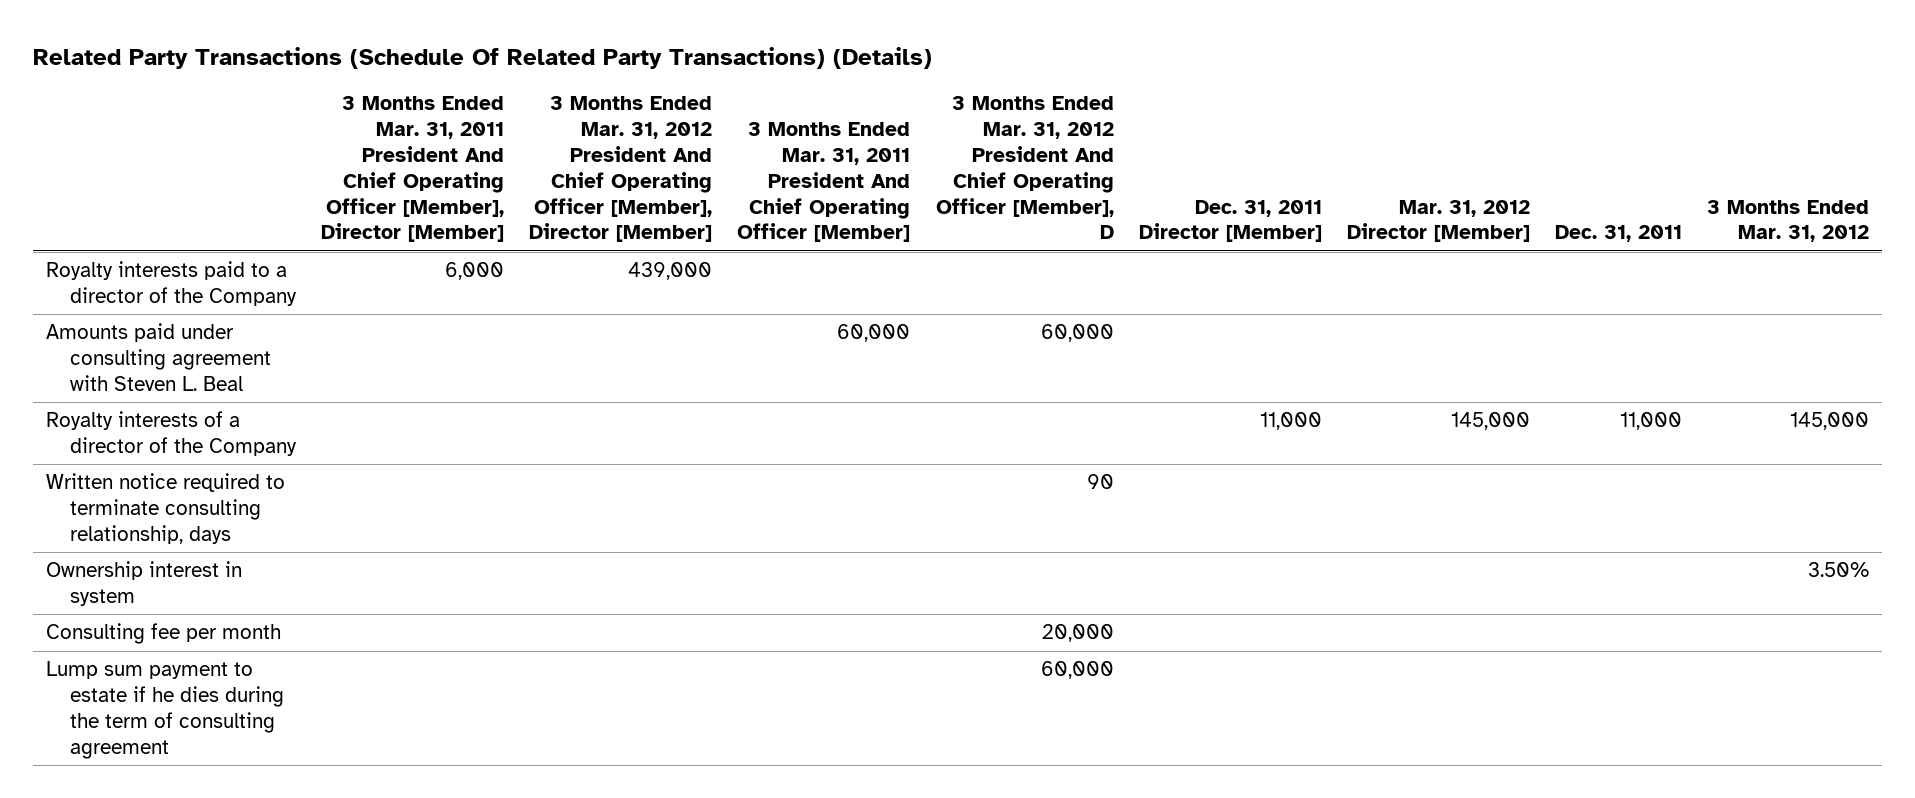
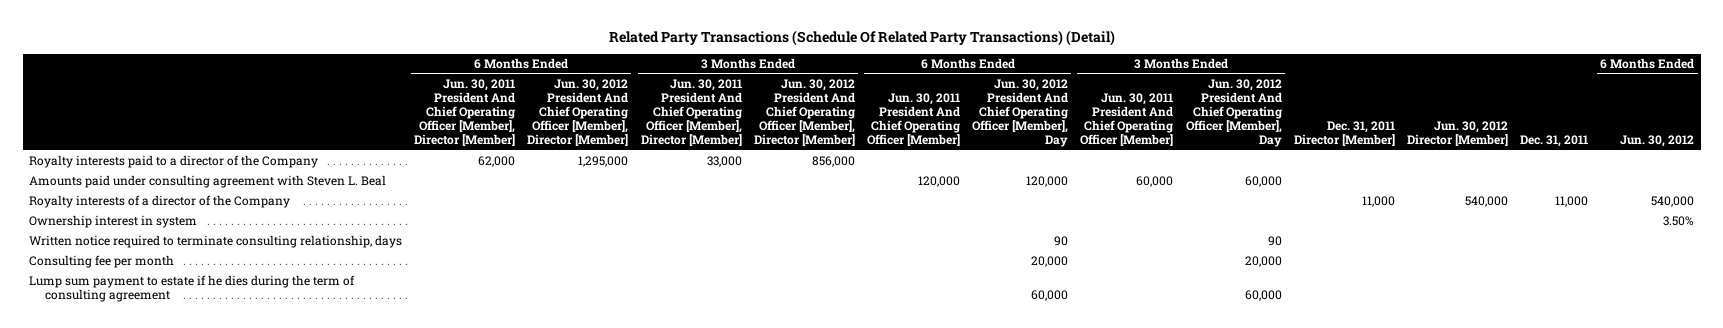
- Related Party Transactions (Schedule Of Related Party Transactions) (Details)
+ Related Party Transactions (Schedule Of Related Party Transactions) (Detail)
- | 3 Months Ended Mar. 31, 2011 President And Chief Operating Officer [Member], Director [Member] | 3 Months Ended Mar. 31, 2012 President And Chief Operating Officer [Member], Director [Member] | 3 Months Ended Mar. 31, 2011 President And Chief Operating Officer [Member] | 3 Months Ended Mar. 31, 2012 President And Chief Operating Officer [Member], D | Dec. 31, 2011 Director [Member] | Mar. 31, 2012 Director [Member] | Dec. 31, 2011 | 3 Months Ended Mar. 31, 2012
+ | 6 Months Ended Jun. 30, 2011 President And Chief Operating Officer [Member], Director [Member] | 6 Months Ended Jun. 30, 2012 President And Chief Operating Officer [Member], Director [Member] | 3 Months Ended Jun. 30, 2011 President And Chief Operating Officer [Member], Director [Member] | 3 Months Ended Jun. 30, 2012 President And Chief Operating Officer [Member], Director [Member] | 6 Months Ended Jun. 30, 2011 President And Chief Operating Officer [Member] | 6 Months Ended Jun. 30, 2012 President And Chief Operating Officer [Member], Day | 3 Months Ended Jun. 30, 2011 President And Chief Operating Officer [Member] | 3 Months Ended Jun. 30, 2012 President And Chief Operating Officer [Member], Day | Dec. 31, 2011 Director [Member] | Jun. 30, 2012 Director [Member] | Dec. 31, 2011 | 6 Months Ended Jun. 30, 2012
moved down: Written notice required to terminate consulting relationship, days | | | | | | 90 | | 90 | | | |

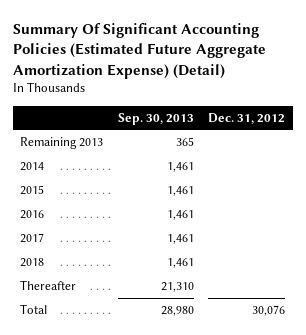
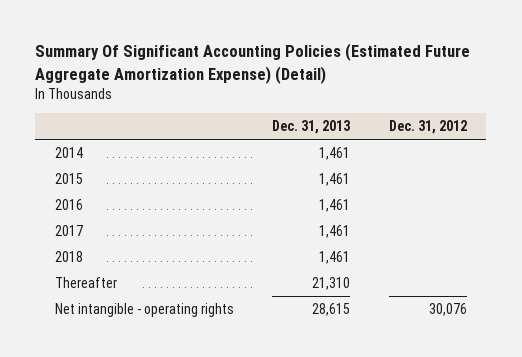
- | Sep. 30, 2013 | Dec. 31, 2012
+ | Dec. 31, 2013 | Dec. 31, 2012
- Remaining 2013 | 365 |
- Total | 28,980 | 30,076
+ Net intangible - operating rights | 28,615 | 30,076

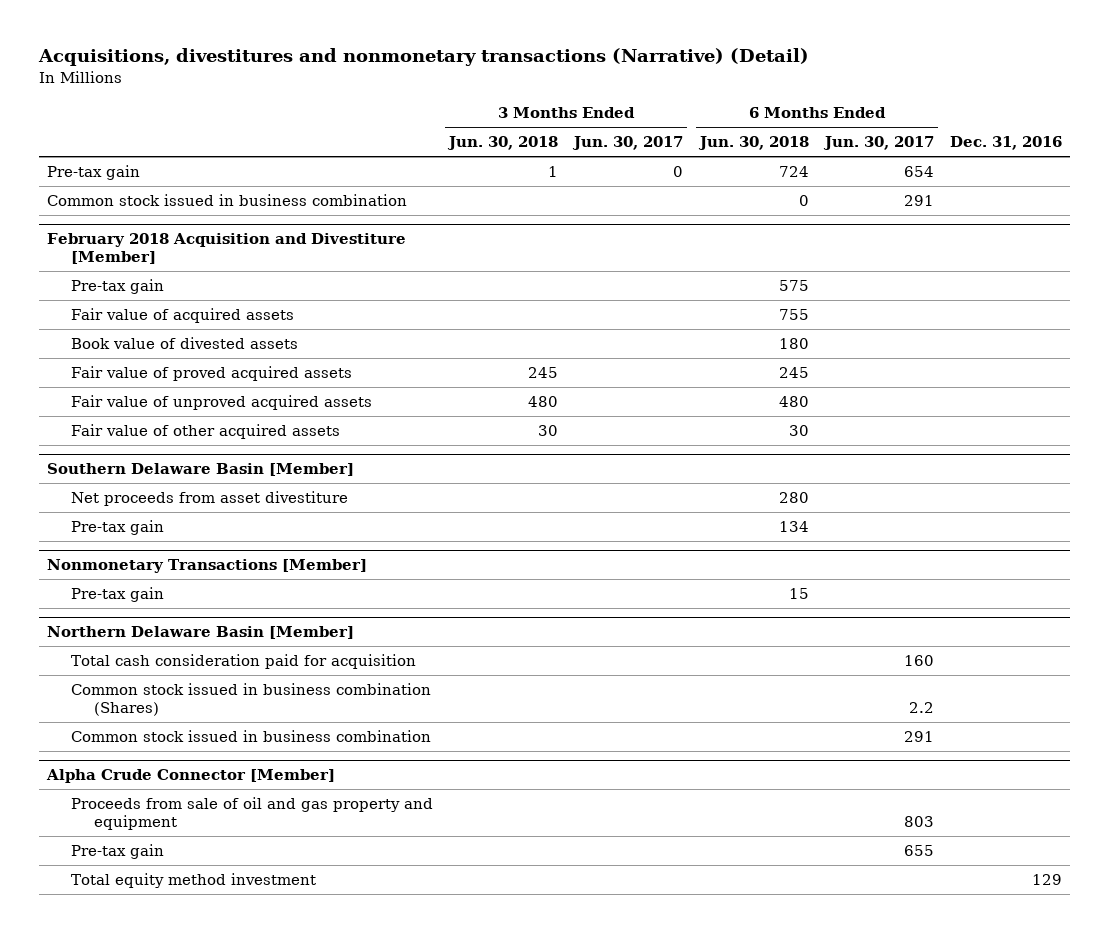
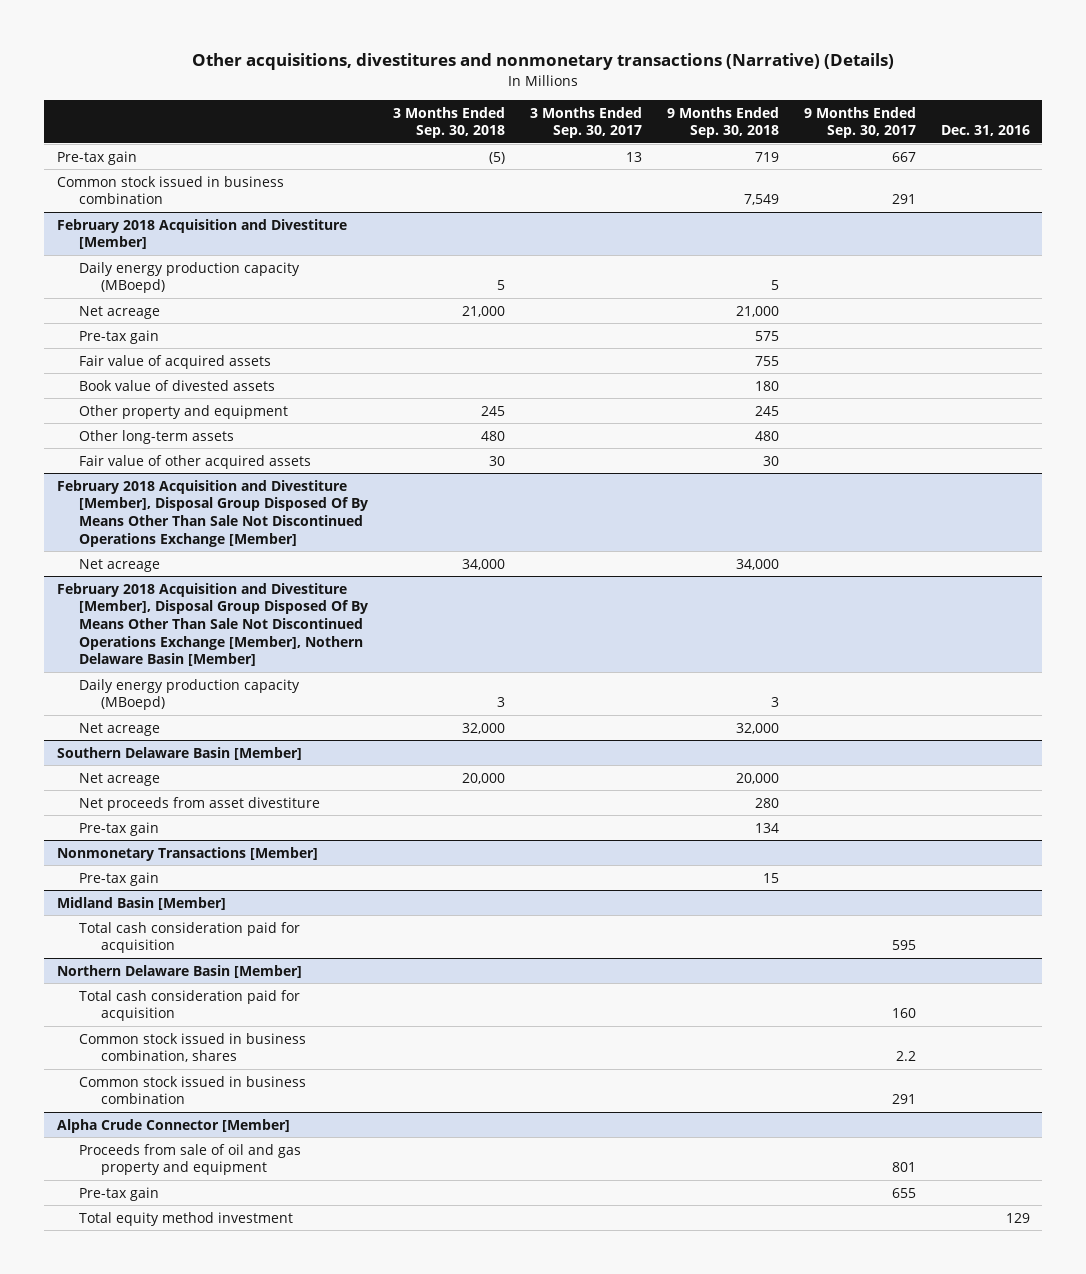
- Acquisitions, divestitures and nonmonetary transactions (Narrative) (Detail)
+ Other acquisitions, divestitures and nonmonetary transactions (Narrative) (Details)
- | 3 Months Ended Jun. 30, 2018 | 3 Months Ended Jun. 30, 2017 | 6 Months Ended Jun. 30, 2018 | 6 Months Ended Jun. 30, 2017 | Dec. 31, 2016
+ | 3 Months Ended Sep. 30, 2018 | 3 Months Ended Sep. 30, 2017 | 9 Months Ended Sep. 30, 2018 | 9 Months Ended Sep. 30, 2017 | Dec. 31, 2016
@ February 2018 Acquisition and Divestiture [Member]
+ Daily energy production capacity (MBoepd) | 5 | | 5 | |
+ Net acreage | 21,000 | | 21,000 | |
- Fair value of proved acquired assets | 245 | | 245 | |
- Fair value of unproved acquired assets | 480 | | 480 | |
+ Other property and equipment | 245 | | 245 | |
+ Other long-term assets | 480 | | 480 | |
+ February 2018 Acquisition and Divestiture [Member], Disposal Group Disposed Of By Means Other Than Sale Not Discontinued Operations Exchange [Member]
+ Net acreage | 34,000 | | 34,000 | |
+ February 2018 Acquisition and Divestiture [Member], Disposal Group Disposed Of By Means Other Than Sale Not Discontinued Operations Exchange [Member], Nothern Delaware Basin [Member]
+ Daily energy production capacity (MBoepd) | 3 | | 3 | |
+ Net acreage | 32,000 | | 32,000 | |
@ Southern Delaware Basin [Member]
+ Net acreage | 20,000 | | 20,000 | |
+ Midland Basin [Member]
+ Total cash consideration paid for acquisition | | | | 595 |
@ Northern Delaware Basin [Member]
- Common stock issued in business combination (Shares) | | | | 2.2 |
+ Common stock issued in business combination, shares | | | | 2.2 |

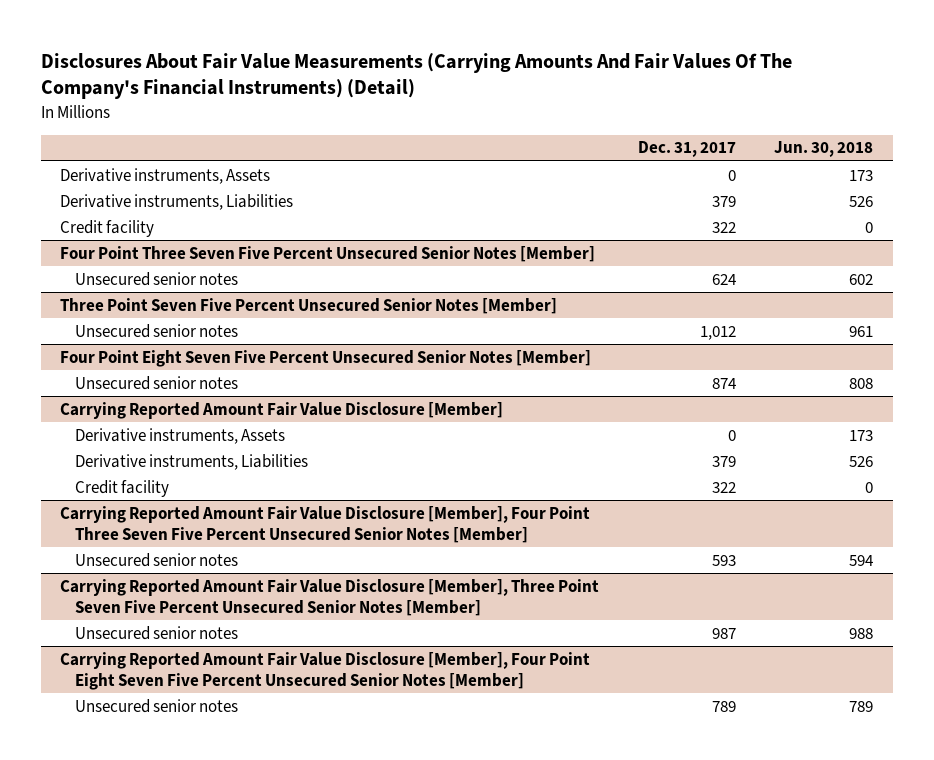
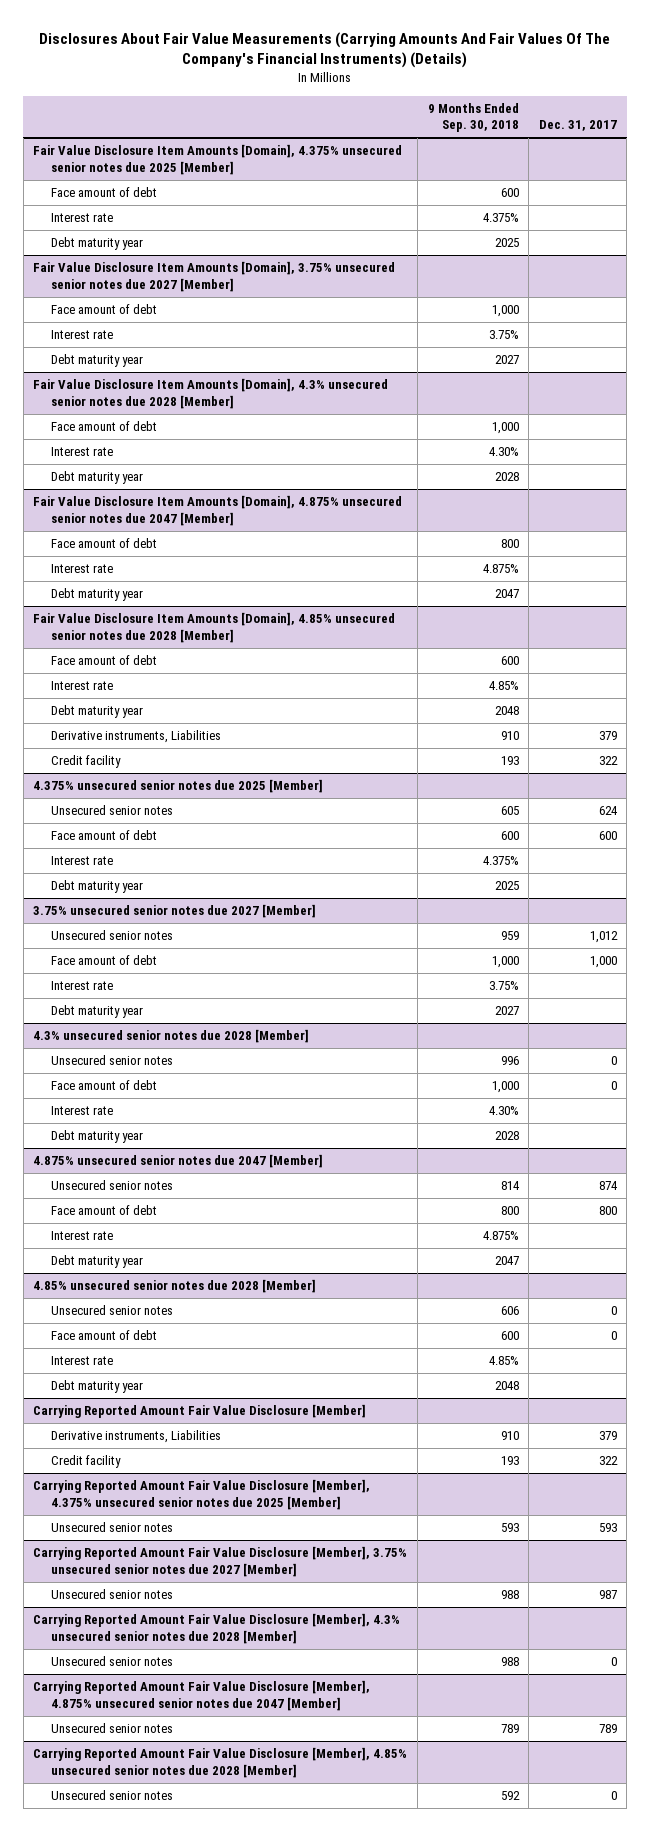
- Disclosures About Fair Value Measurements (Carrying Amounts And Fair Values Of The Company's Financial Instruments) (Detail)
+ Disclosures About Fair Value Measurements (Carrying Amounts And Fair Values Of The Company's Financial Instruments) (Details)
- | Dec. 31, 2017 | Jun. 30, 2018
+ | 9 Months Ended Sep. 30, 2018 | Dec. 31, 2017
- Derivative instruments, Assets | 0 | 173
+ Fair Value Disclosure Item Amounts [Domain], 4.375% unsecured senior notes due 2025 [Member]
+ Face amount of debt | 600 |
+ Interest rate | 4.375% |
+ Debt maturity year | 2025 |
+ Fair Value Disclosure Item Amounts [Domain], 3.75% unsecured senior notes due 2027 [Member]
+ Face amount of debt | 1,000 |
+ Interest rate | 3.75% |
+ Debt maturity year | 2027 |
+ Fair Value Disclosure Item Amounts [Domain], 4.3% unsecured senior notes due 2028 [Member]
+ Face amount of debt | 1,000 |
+ Interest rate | 4.30% |
+ Debt maturity year | 2028 |
+ Fair Value Disclosure Item Amounts [Domain], 4.875% unsecured senior notes due 2047 [Member]
+ Face amount of debt | 800 |
+ Interest rate | 4.875% |
+ Debt maturity year | 2047 |
+ Fair Value Disclosure Item Amounts [Domain], 4.85% unsecured senior notes due 2028 [Member]
+ Face amount of debt | 600 |
+ Interest rate | 4.85% |
+ Debt maturity year | 2048 |
- Four Point Three Seven Five Percent Unsecured Senior Notes [Member]
+ 4.375% unsecured senior notes due 2025 [Member]
- Three Point Seven Five Percent Unsecured Senior Notes [Member]
+ Face amount of debt | 600 | 600
+ Interest rate | 4.375% |
+ Debt maturity year | 2025 |
+ 3.75% unsecured senior notes due 2027 [Member]
- Four Point Eight Seven Five Percent Unsecured Senior Notes [Member]
+ Face amount of debt | 1,000 | 1,000
+ Interest rate | 3.75% |
+ Debt maturity year | 2027 |
+ 4.3% unsecured senior notes due 2028 [Member]
+ Unsecured senior notes | 996 | 0
+ Face amount of debt | 1,000 | 0
+ Interest rate | 4.30% |
+ Debt maturity year | 2028 |
+ 4.875% unsecured senior notes due 2047 [Member]
+ Face amount of debt | 800 | 800
+ Interest rate | 4.875% |
+ Debt maturity year | 2047 |
+ 4.85% unsecured senior notes due 2028 [Member]
+ Unsecured senior notes | 606 | 0
+ Face amount of debt | 600 | 0
+ Interest rate | 4.85% |
+ Debt maturity year | 2048 |
@ Carrying Reported Amount Fair Value Disclosure [Member]
- Derivative instruments, Assets | 0 | 173
- Carrying Reported Amount Fair Value Disclosure [Member], Four Point Three Seven Five Percent Unsecured Senior Notes [Member]
+ Carrying Reported Amount Fair Value Disclosure [Member], 4.375% unsecured senior notes due 2025 [Member]
- Carrying Reported Amount Fair Value Disclosure [Member], Three Point Seven Five Percent Unsecured Senior Notes [Member]
+ Carrying Reported Amount Fair Value Disclosure [Member], 3.75% unsecured senior notes due 2027 [Member]
- Carrying Reported Amount Fair Value Disclosure [Member], Four Point Eight Seven Five Percent Unsecured Senior Notes [Member]
+ Carrying Reported Amount Fair Value Disclosure [Member], 4.3% unsecured senior notes due 2028 [Member]
+ Unsecured senior notes | 988 | 0
+ Carrying Reported Amount Fair Value Disclosure [Member], 4.875% unsecured senior notes due 2047 [Member]
+ Carrying Reported Amount Fair Value Disclosure [Member], 4.85% unsecured senior notes due 2028 [Member]
+ Unsecured senior notes | 592 | 0

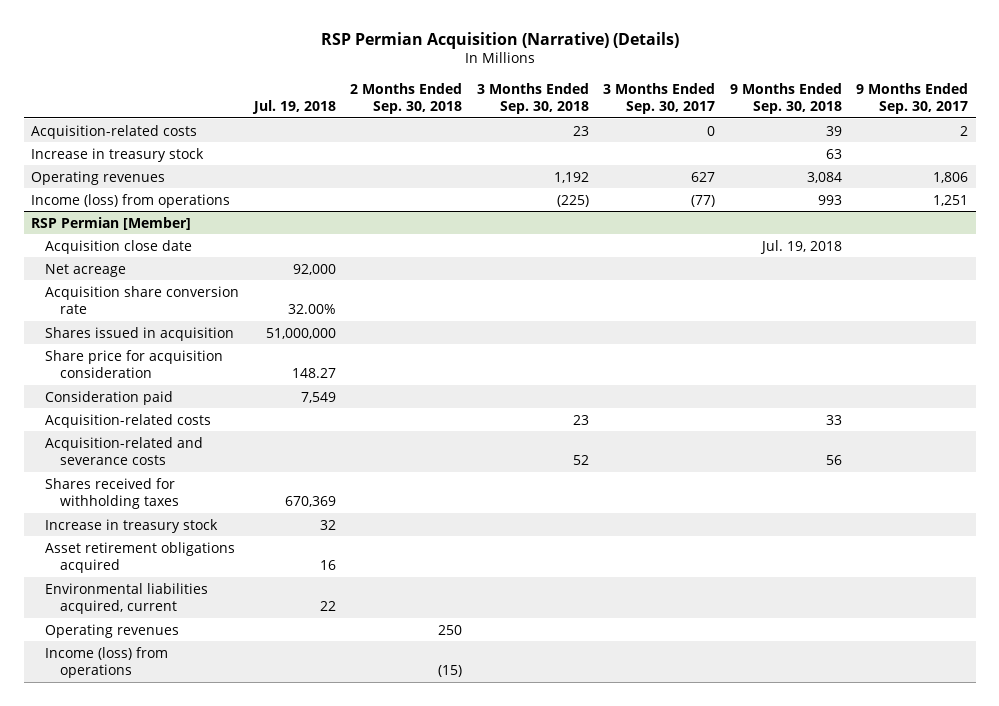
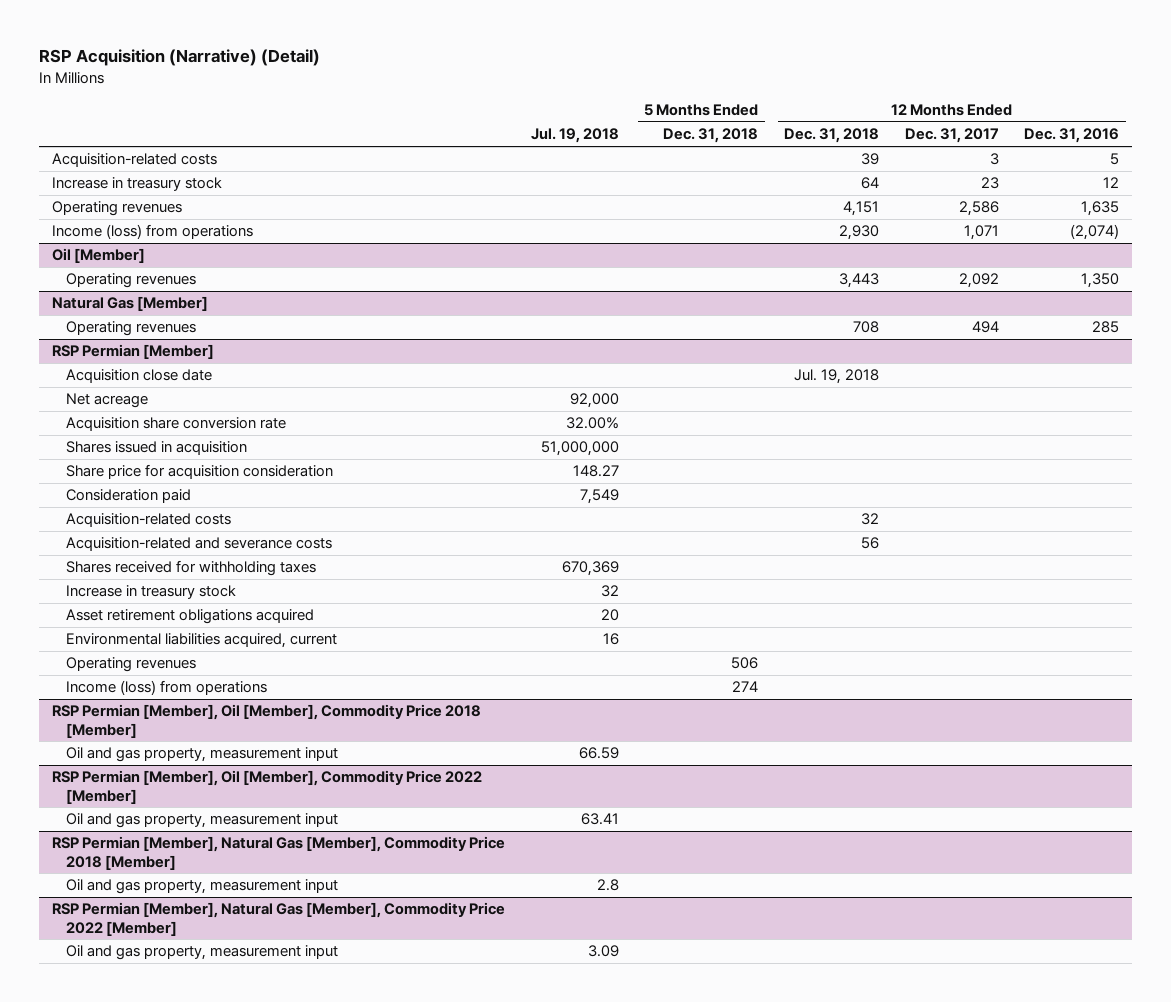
- RSP Permian Acquisition (Narrative) (Details)
+ RSP Acquisition (Narrative) (Detail)
- | Jul. 19, 2018 | 2 Months Ended Sep. 30, 2018 | 3 Months Ended Sep. 30, 2018 | 3 Months Ended Sep. 30, 2017 | 9 Months Ended Sep. 30, 2018 | 9 Months Ended Sep. 30, 2017
+ | Jul. 19, 2018 | 5 Months Ended Dec. 31, 2018 | 12 Months Ended Dec. 31, 2018 | 12 Months Ended Dec. 31, 2017 | 12 Months Ended Dec. 31, 2016
+ Oil [Member]
+ Operating revenues | | | 3,443 | 2,092 | 1,350
+ Natural Gas [Member]
+ Operating revenues | | | 708 | 494 | 285
@ RSP Permian [Member]
- Asset retirement obligations acquired | 16 | | | | |
- Environmental liabilities acquired, current | 22 | | | | |
+ Asset retirement obligations acquired | 20 | | | |
+ Environmental liabilities acquired, current | 16 | | | |
+ RSP Permian [Member], Oil [Member], Commodity Price 2018 [Member]
+ Oil and gas property, measurement input | 66.59 | | | |
+ RSP Permian [Member], Oil [Member], Commodity Price 2022 [Member]
+ Oil and gas property, measurement input | 63.41 | | | |
+ RSP Permian [Member], Natural Gas [Member], Commodity Price 2018 [Member]
+ Oil and gas property, measurement input | 2.8 | | | |
+ RSP Permian [Member], Natural Gas [Member], Commodity Price 2022 [Member]
+ Oil and gas property, measurement input | 3.09 | | | |

